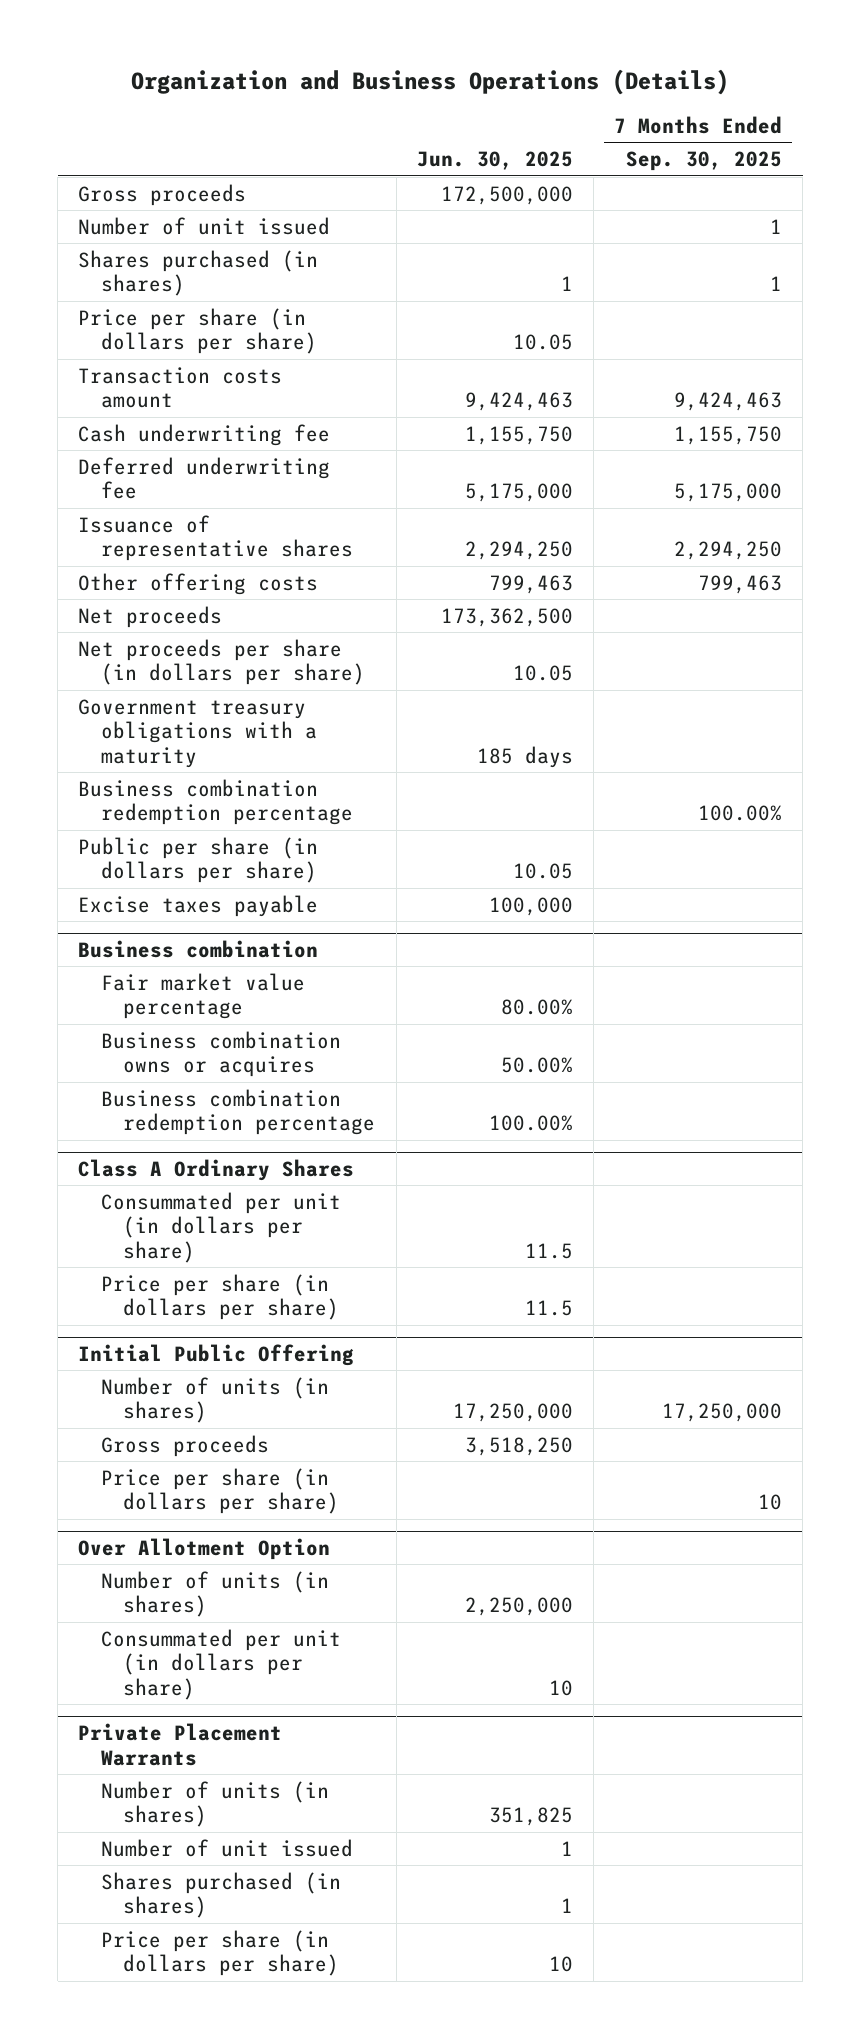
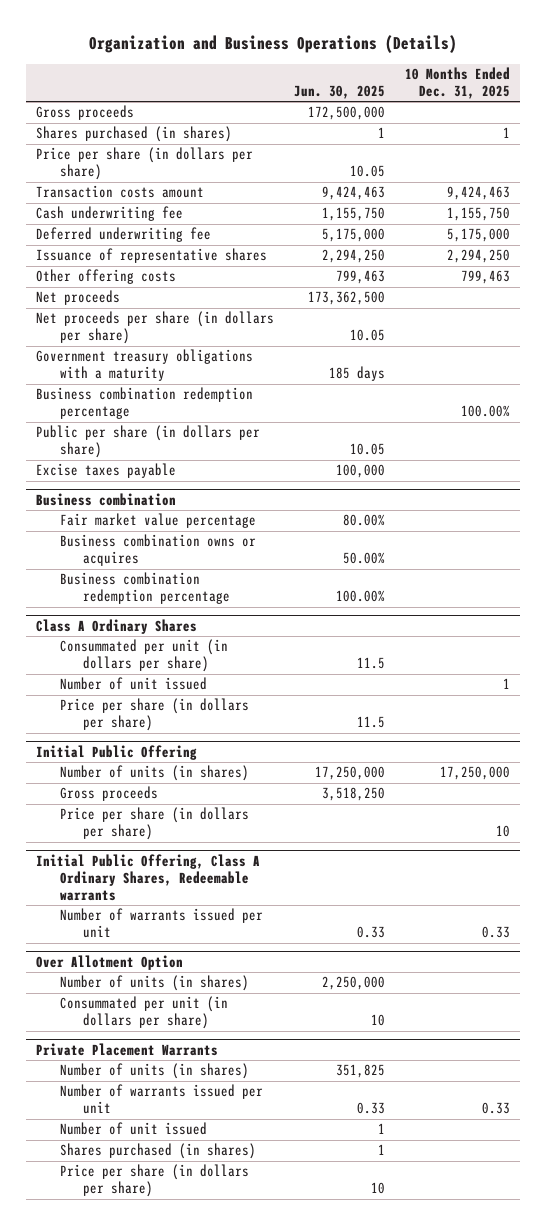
- | Jun. 30, 2025 | 7 Months Ended Sep. 30, 2025
+ | Jun. 30, 2025 | 10 Months Ended Dec. 31, 2025
- Number of unit issued | | 1
@ Class A Ordinary Shares
+ Number of unit issued | | 1
+ Initial Public Offering, Class A Ordinary Shares, Redeemable warrants
+ Number of warrants issued per unit | 0.33 | 0.33
@ Private Placement Warrants
+ Number of warrants issued per unit | 0.33 | 0.33

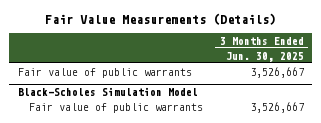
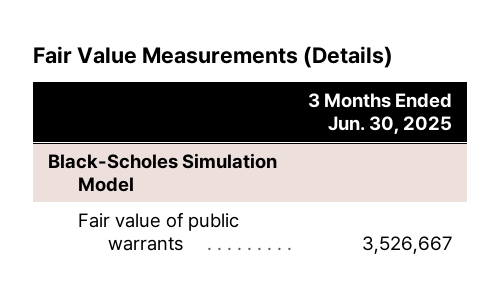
- Fair value of public warrants | 3,526,667

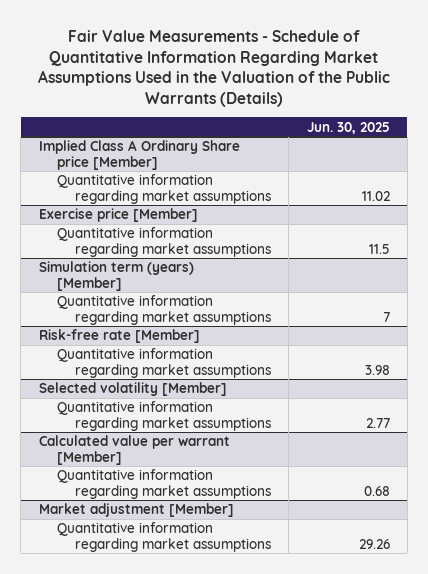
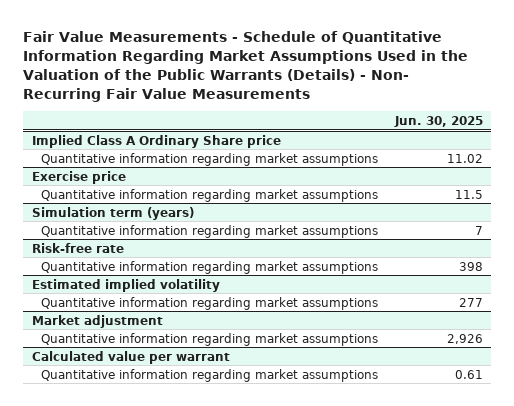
- Fair Value Measurements - Schedule of Quantitative Information Regarding Market Assumptions Used in the Valuation of the Public Warrants (Details)
+ Fair Value Measurements - Schedule of Quantitative Information Regarding Market Assumptions Used in the Valuation of the Public Warrants (Details) - Non- Recurring Fair Value Measurements
- Implied Class A Ordinary Share price [Member]
+ Implied Class A Ordinary Share price
- Exercise price [Member]
+ Exercise price
- Simulation term (years) [Member]
+ Simulation term (years)
- Risk-free rate [Member]
- Quantitative information regarding market assumptions | 3.98
- Selected volatility [Member]
- Quantitative information regarding market assumptions | 2.77
- Calculated value per warrant [Member]
- Quantitative information regarding market assumptions | 0.68
- Market adjustment [Member]
- Quantitative information regarding market assumptions | 29.26
+ Risk-free rate
+ Quantitative information regarding market assumptions | 398
+ Estimated implied volatility
+ Quantitative information regarding market assumptions | 277
+ Market adjustment
+ Quantitative information regarding market assumptions | 2,926
+ Calculated value per warrant
+ Quantitative information regarding market assumptions | 0.61

